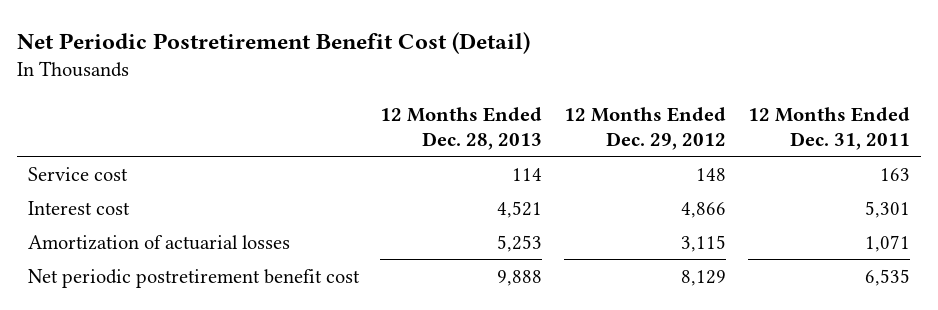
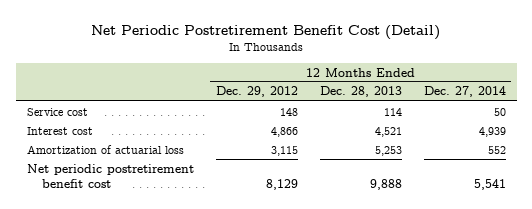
- | 12 Months Ended Dec. 28, 2013 | 12 Months Ended Dec. 29, 2012 | 12 Months Ended Dec. 31, 2011
+ | 12 Months Ended Dec. 29, 2012 | 12 Months Ended Dec. 28, 2013 | 12 Months Ended Dec. 27, 2014
- Amortization of actuarial losses | 5,253 | 3,115 | 1,071
+ Amortization of actuarial loss | 3,115 | 5,253 | 552

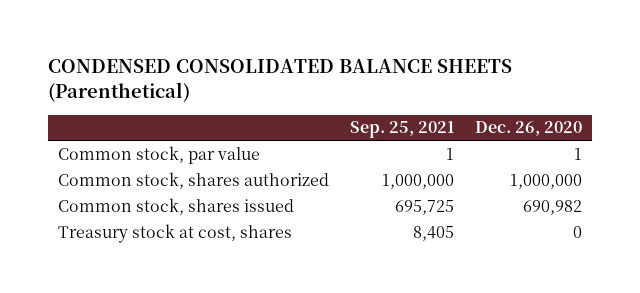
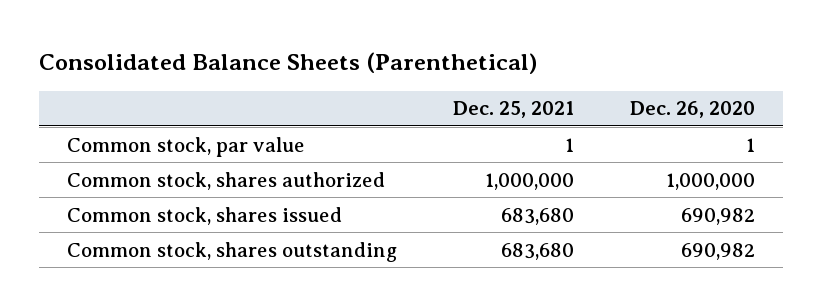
- CONDENSED CONSOLIDATED BALANCE SHEETS (Parenthetical)
+ Consolidated Balance Sheets (Parenthetical)
- | Sep. 25, 2021 | Dec. 26, 2020
+ | Dec. 25, 2021 | Dec. 26, 2020
- Treasury stock at cost, shares | 8,405 | 0
+ Common stock, shares outstanding | 683,680 | 690,982

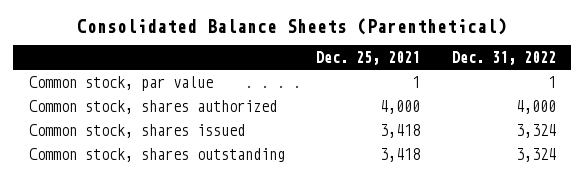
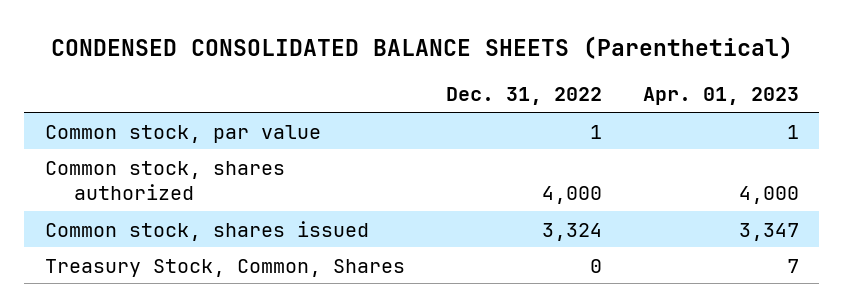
- Consolidated Balance Sheets (Parenthetical)
+ CONDENSED CONSOLIDATED BALANCE SHEETS (Parenthetical)
- | Dec. 25, 2021 | Dec. 31, 2022
+ | Dec. 31, 2022 | Apr. 01, 2023
- Common stock, shares outstanding | 3,418 | 3,324
+ Treasury Stock, Common, Shares | 0 | 7

